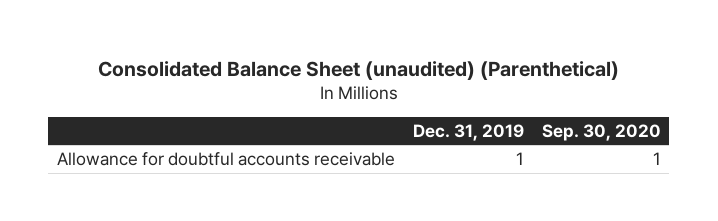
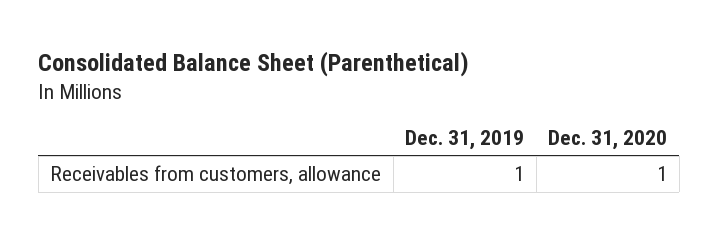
- Consolidated Balance Sheet (unaudited) (Parenthetical)
+ Consolidated Balance Sheet (Parenthetical)
- | Dec. 31, 2019 | Sep. 30, 2020
+ | Dec. 31, 2019 | Dec. 31, 2020
- Allowance for doubtful accounts receivable | 1 | 1
+ Receivables from customers, allowance | 1 | 1

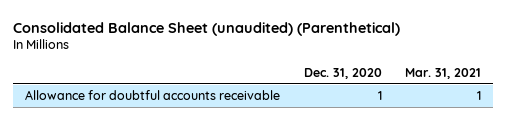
- Consolidated Balance Sheet (Parenthetical)
+ Consolidated Balance Sheet (unaudited) (Parenthetical)
- | Dec. 31, 2019 | Dec. 31, 2020
+ | Dec. 31, 2020 | Mar. 31, 2021
- Receivables from customers, allowance | 1 | 1
+ Allowance for doubtful accounts receivable | 1 | 1

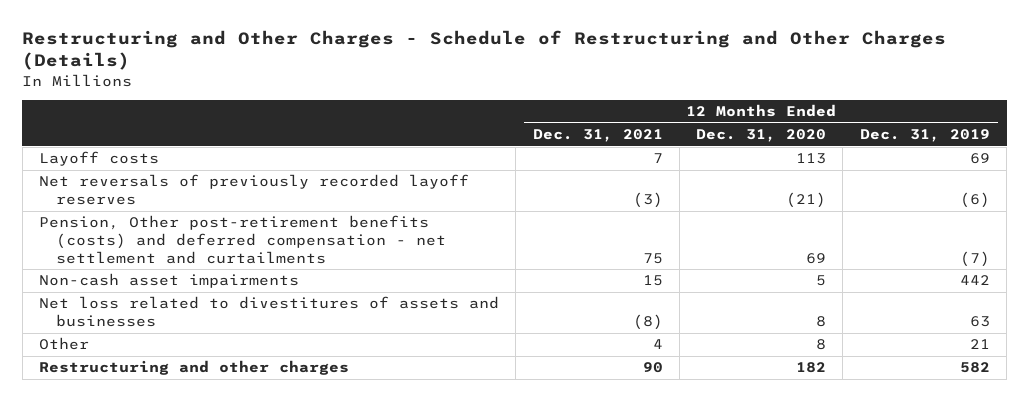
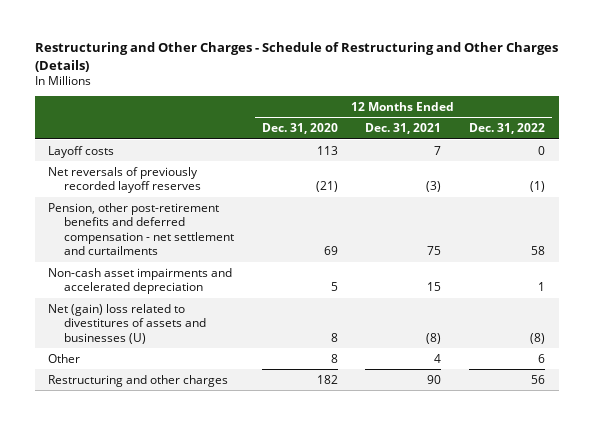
- | 12 Months Ended Dec. 31, 2021 | 12 Months Ended Dec. 31, 2020 | 12 Months Ended Dec. 31, 2019
+ | 12 Months Ended Dec. 31, 2020 | 12 Months Ended Dec. 31, 2021 | 12 Months Ended Dec. 31, 2022
- Pension, Other post-retirement benefits (costs) and deferred compensation - net settlement and curtailments | 75 | 69 | (7)
- Non-cash asset impairments | 15 | 5 | 442
- Net loss related to divestitures of assets and businesses | (8) | 8 | 63
+ Pension, other post-retirement benefits and deferred compensation - net settlement and curtailments | 69 | 75 | 58
+ Non-cash asset impairments and accelerated depreciation | 5 | 15 | 1
+ Net (gain) loss related to divestitures of assets and businesses (U) | 8 | (8) | (8)

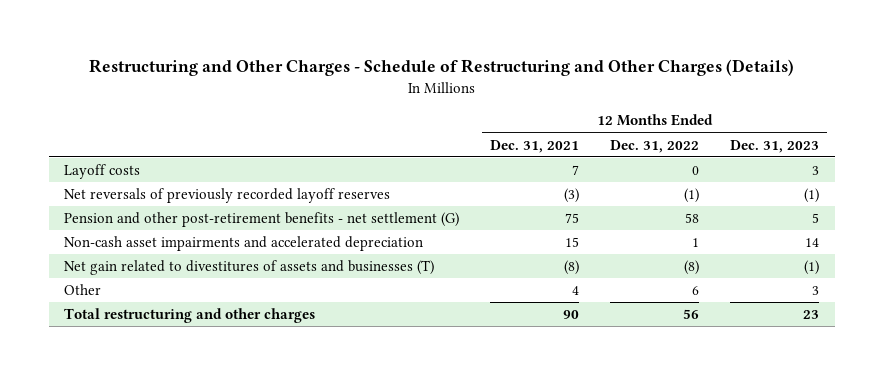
- | 12 Months Ended Dec. 31, 2020 | 12 Months Ended Dec. 31, 2021 | 12 Months Ended Dec. 31, 2022
+ | 12 Months Ended Dec. 31, 2021 | 12 Months Ended Dec. 31, 2022 | 12 Months Ended Dec. 31, 2023
- Pension, other post-retirement benefits and deferred compensation - net settlement and curtailments | 69 | 75 | 58
+ Pension and other post-retirement benefits - net settlement (G) | 75 | 58 | 5
- Net (gain) loss related to divestitures of assets and businesses (U) | 8 | (8) | (8)
+ Net gain related to divestitures of assets and businesses (T) | (8) | (8) | (1)
- Restructuring and other charges | 182 | 90 | 56
+ Total restructuring and other charges | 90 | 56 | 23

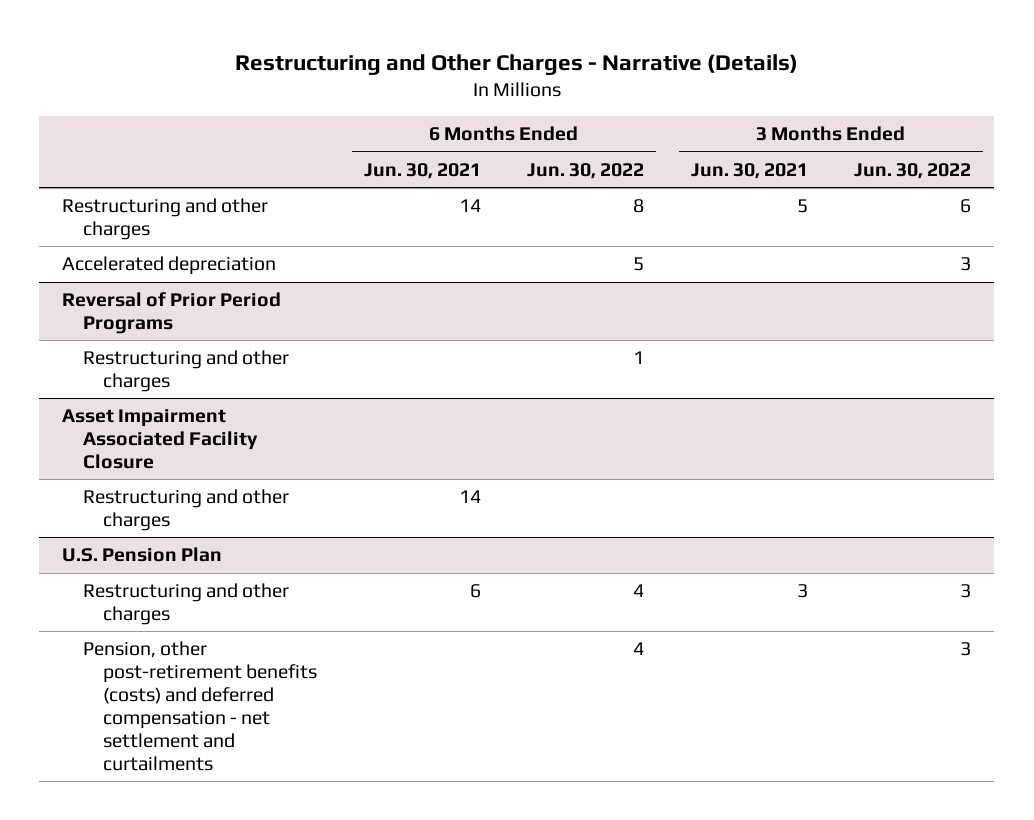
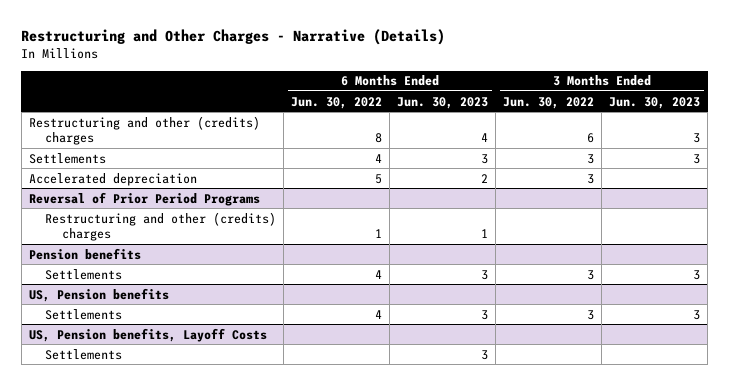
- | 6 Months Ended Jun. 30, 2021 | 6 Months Ended Jun. 30, 2022 | 3 Months Ended Jun. 30, 2021 | 3 Months Ended Jun. 30, 2022
+ | 6 Months Ended Jun. 30, 2022 | 6 Months Ended Jun. 30, 2023 | 3 Months Ended Jun. 30, 2022 | 3 Months Ended Jun. 30, 2023
- Restructuring and other charges | 14 | 8 | 5 | 6
+ Restructuring and other (credits) charges | 8 | 4 | 6 | 3
+ Settlements | 4 | 3 | 3 | 3
@ Reversal of Prior Period Programs
- Restructuring and other charges | | 1 | |
- Asset Impairment Associated Facility Closure
- Restructuring and other charges | 14 | | |
- U.S. Pension Plan
- Restructuring and other charges | 6 | 4 | 3 | 3
- Pension, other post-retirement benefits (costs) and deferred compensation - net settlement and curtailments | | 4 | | 3
@ Reversal of Prior Period Programs
+ Restructuring and other (credits) charges | 1 | 1 | |
+ Pension benefits
+ Settlements | 4 | 3 | 3 | 3
+ US, Pension benefits
+ Settlements | 4 | 3 | 3 | 3
+ US, Pension benefits, Layoff Costs
+ Settlements | | 3 | |

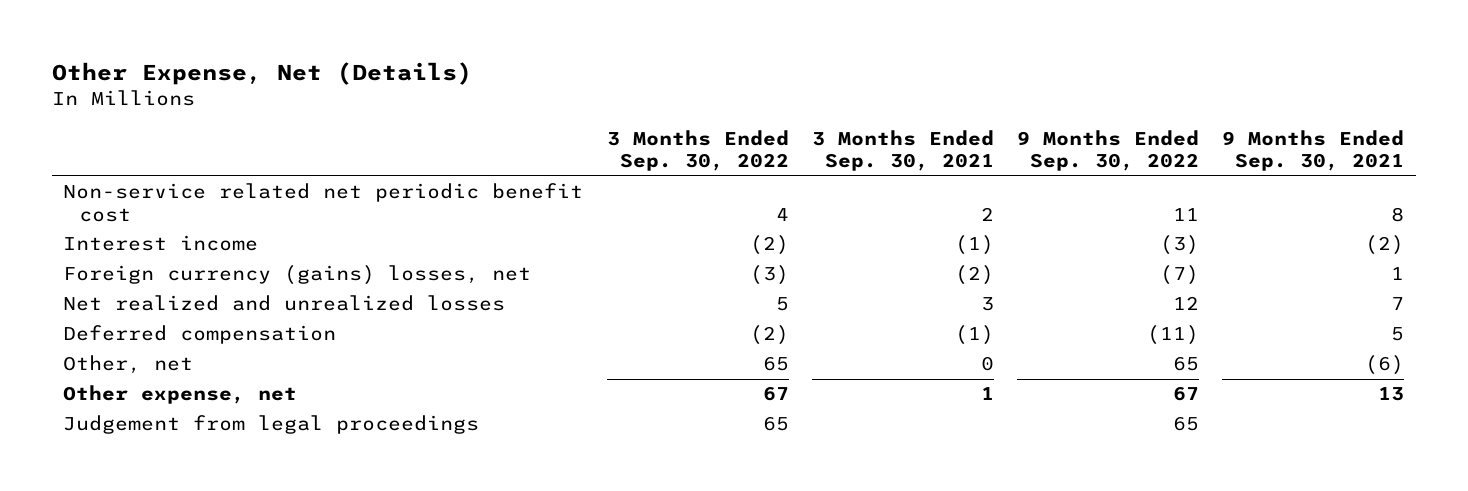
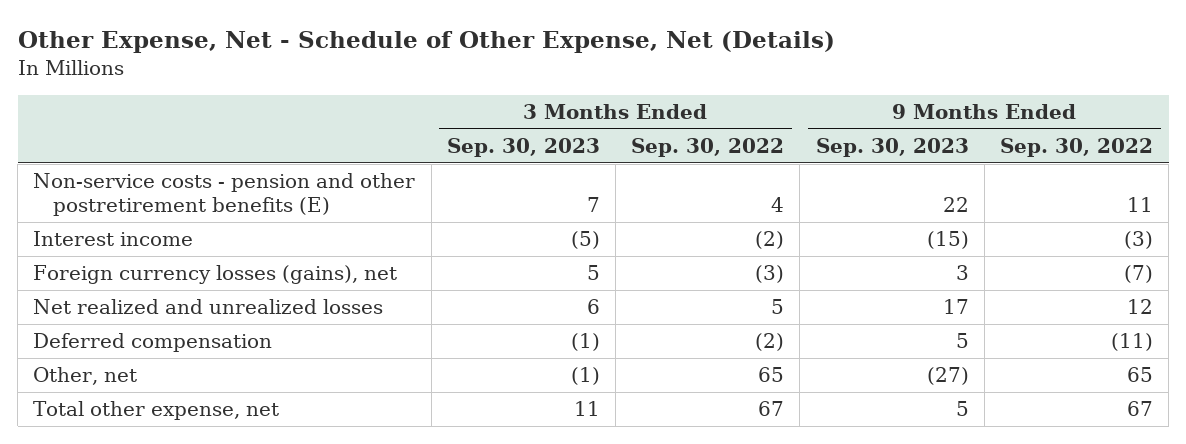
- Other Expense, Net (Details)
+ Other Expense, Net - Schedule of Other Expense, Net (Details)
- | 3 Months Ended Sep. 30, 2022 | 3 Months Ended Sep. 30, 2021 | 9 Months Ended Sep. 30, 2022 | 9 Months Ended Sep. 30, 2021
+ | 3 Months Ended Sep. 30, 2023 | 3 Months Ended Sep. 30, 2022 | 9 Months Ended Sep. 30, 2023 | 9 Months Ended Sep. 30, 2022
- Non-service related net periodic benefit cost | 4 | 2 | 11 | 8
+ Non-service costs - pension and other postretirement benefits (E) | 7 | 4 | 22 | 11
- Foreign currency (gains) losses, net | (3) | (2) | (7) | 1
+ Foreign currency losses (gains), net | 5 | (3) | 3 | (7)
- Other expense, net | 67 | 1 | 67 | 13
- Judgement from legal proceedings | 65 | | 65 |
+ Total other expense, net | 11 | 67 | 5 | 67

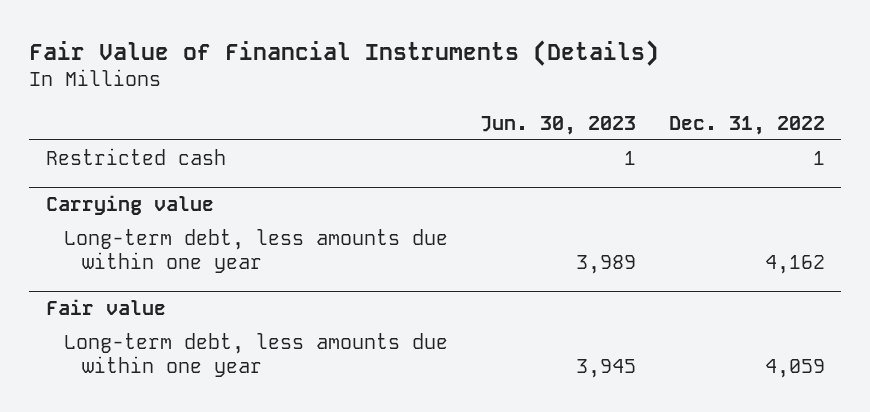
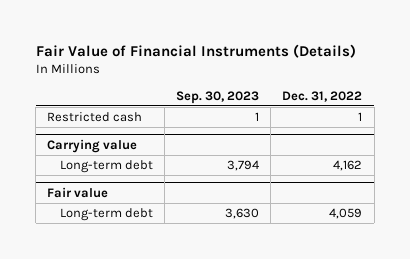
- | Jun. 30, 2023 | Dec. 31, 2022
+ | Sep. 30, 2023 | Dec. 31, 2022
@ Carrying value
- Long-term debt, less amounts due within one year | 3,989 | 4,162
+ Long-term debt | 3,794 | 4,162
@ Fair value
- Long-term debt, less amounts due within one year | 3,945 | 4,059
+ Long-term debt | 3,630 | 4,059

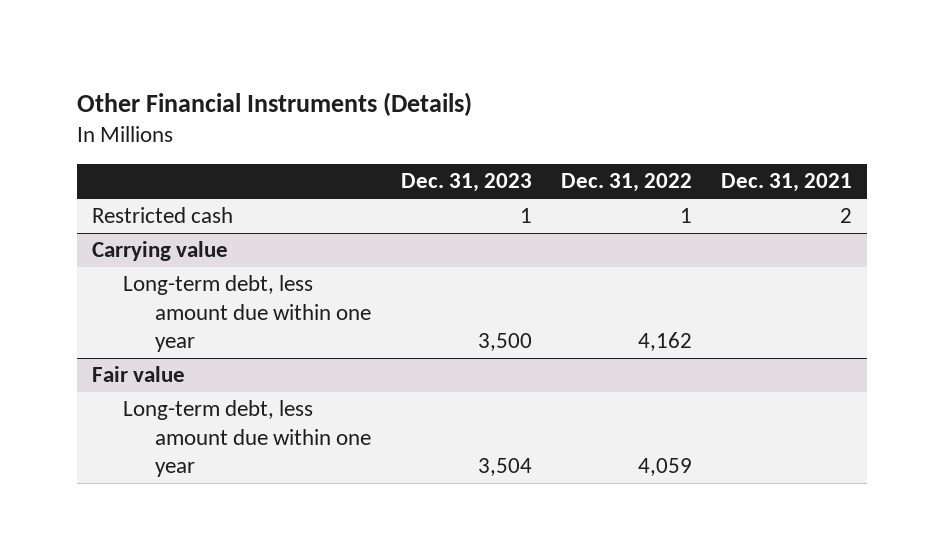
- Fair Value of Financial Instruments (Details)
+ Other Financial Instruments (Details)
- | Sep. 30, 2023 | Dec. 31, 2022
+ | Dec. 31, 2023 | Dec. 31, 2022 | Dec. 31, 2021
@ Carrying value
- Long-term debt | 3,794 | 4,162
+ Long-term debt, less amount due within one year | 3,500 | 4,162 |
@ Fair value
- Long-term debt | 3,630 | 4,059
+ Long-term debt, less amount due within one year | 3,504 | 4,059 |

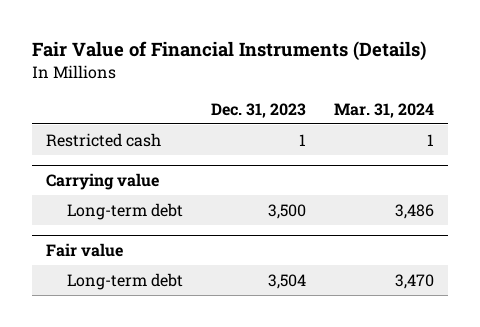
- Other Financial Instruments (Details)
+ Fair Value of Financial Instruments (Details)
- | Dec. 31, 2023 | Dec. 31, 2022 | Dec. 31, 2021
+ | Dec. 31, 2023 | Mar. 31, 2024
@ Carrying value
- Long-term debt, less amount due within one year | 3,500 | 4,162 |
+ Long-term debt | 3,500 | 3,486
@ Fair value
- Long-term debt, less amount due within one year | 3,504 | 4,059 |
+ Long-term debt | 3,504 | 3,470

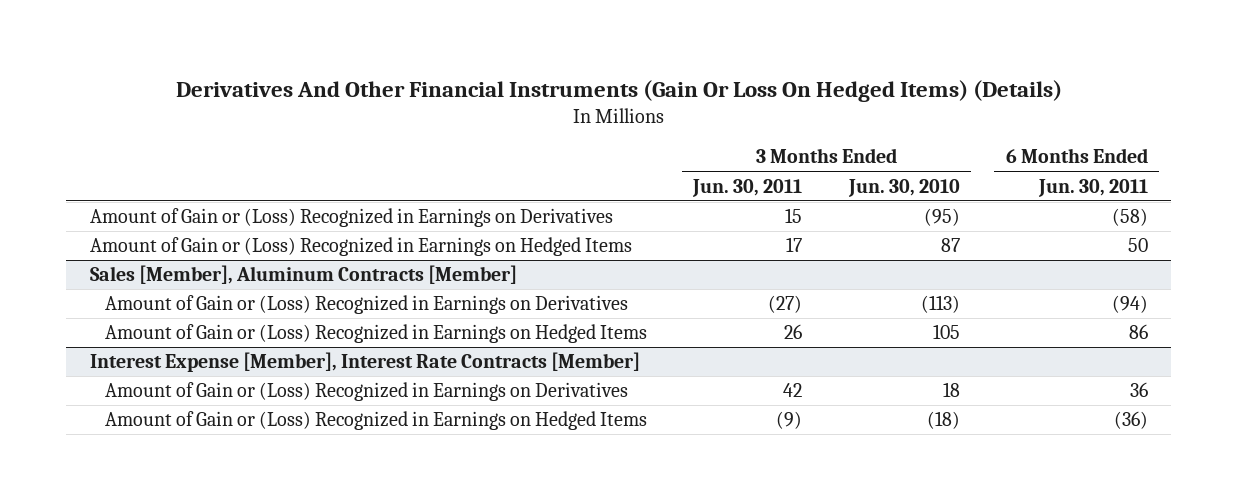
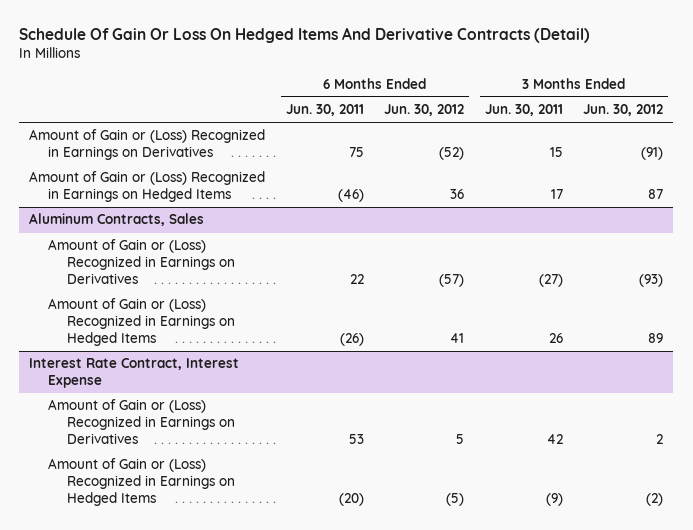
- Derivatives And Other Financial Instruments (Gain Or Loss On Hedged Items) (Details)
+ Schedule Of Gain Or Loss On Hedged Items And Derivative Contracts (Detail)
- | 3 Months Ended Jun. 30, 2011 | 3 Months Ended Jun. 30, 2010 | 6 Months Ended Jun. 30, 2011
+ | 6 Months Ended Jun. 30, 2011 | 6 Months Ended Jun. 30, 2012 | 3 Months Ended Jun. 30, 2011 | 3 Months Ended Jun. 30, 2012
- Amount of Gain or (Loss) Recognized in Earnings on Derivatives | 15 | (95) | (58)
- Amount of Gain or (Loss) Recognized in Earnings on Hedged Items | 17 | 87 | 50
- Sales [Member], Aluminum Contracts [Member]
- Amount of Gain or (Loss) Recognized in Earnings on Derivatives | (27) | (113) | (94)
- Amount of Gain or (Loss) Recognized in Earnings on Hedged Items | 26 | 105 | 86
- Interest Expense [Member], Interest Rate Contracts [Member]
- Amount of Gain or (Loss) Recognized in Earnings on Derivatives | 42 | 18 | 36
- Amount of Gain or (Loss) Recognized in Earnings on Hedged Items | (9) | (18) | (36)
+ Amount of Gain or (Loss) Recognized in Earnings on Derivatives | 75 | (52) | 15 | (91)
+ Amount of Gain or (Loss) Recognized in Earnings on Hedged Items | (46) | 36 | 17 | 87
+ Aluminum Contracts, Sales
+ Amount of Gain or (Loss) Recognized in Earnings on Derivatives | 22 | (57) | (27) | (93)
+ Amount of Gain or (Loss) Recognized in Earnings on Hedged Items | (26) | 41 | 26 | 89
+ Interest Rate Contract, Interest Expense
+ Amount of Gain or (Loss) Recognized in Earnings on Derivatives | 53 | 5 | 42 | 2
+ Amount of Gain or (Loss) Recognized in Earnings on Hedged Items | (20) | (5) | (9) | (2)

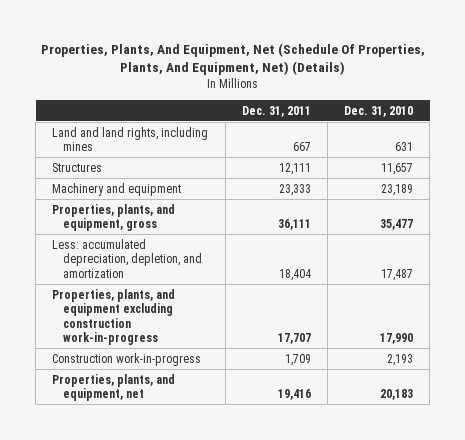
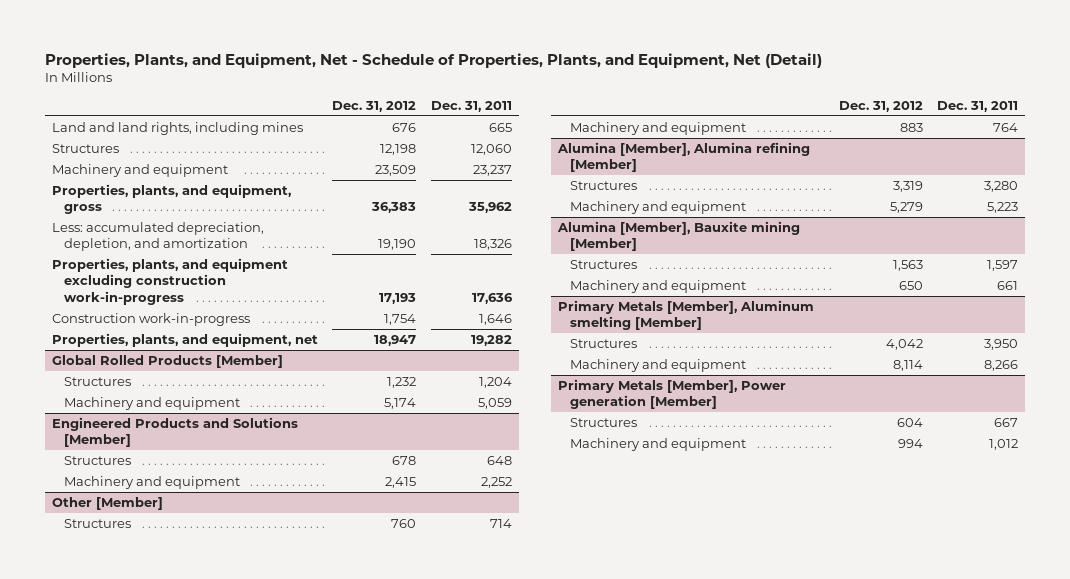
- Properties, Plants, And Equipment, Net (Schedule Of Properties, Plants, And Equipment, Net) (Details)
+ Properties, Plants, and Equipment, Net - Schedule of Properties, Plants, and Equipment, Net (Detail)
- | Dec. 31, 2011 | Dec. 31, 2010
+ | Dec. 31, 2012 | Dec. 31, 2011
- Land and land rights, including mines | 667 | 631
- Structures | 12,111 | 11,657
- Machinery and equipment | 23,333 | 23,189
- Properties, plants, and equipment, gross | 36,111 | 35,477
- Less: accumulated depreciation, depletion, and amortization | 18,404 | 17,487
- Properties, plants, and equipment excluding construction work-in-progress | 17,707 | 17,990
- Construction work-in-progress | 1,709 | 2,193
- Properties, plants, and equipment, net | 19,416 | 20,183
+ Land and land rights, including mines | 676 | 665
+ Structures | 12,198 | 12,060
+ Machinery and equipment | 23,509 | 23,237
+ Properties, plants, and equipment, gross | 36,383 | 35,962
+ Less: accumulated depreciation, depletion, and amortization | 19,190 | 18,326
+ Properties, plants, and equipment excluding construction work-in-progress | 17,193 | 17,636
+ Construction work-in-progress | 1,754 | 1,646
+ Properties, plants, and equipment, net | 18,947 | 19,282
+ Global Rolled Products [Member]
+ Structures | 1,232 | 1,204
+ Machinery and equipment | 5,174 | 5,059
+ Engineered Products and Solutions [Member]
+ Structures | 678 | 648
+ Machinery and equipment | 2,415 | 2,252
+ Other [Member]
+ Structures | 760 | 714
+ Machinery and equipment | 883 | 764
+ Alumina [Member], Alumina refining [Member]
+ Structures | 3,319 | 3,280
+ Machinery and equipment | 5,279 | 5,223
+ Alumina [Member], Bauxite mining [Member]
+ Structures | 1,563 | 1,597
+ Machinery and equipment | 650 | 661
+ Primary Metals [Member], Aluminum smelting [Member]
+ Structures | 4,042 | 3,950
+ Machinery and equipment | 8,114 | 8,266
+ Primary Metals [Member], Power generation [Member]
+ Structures | 604 | 667
+ Machinery and equipment | 994 | 1,012

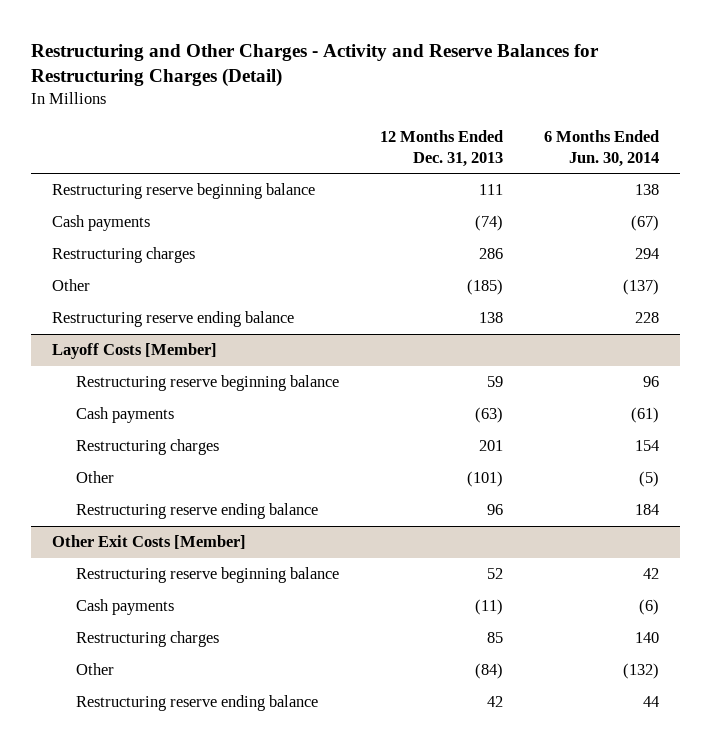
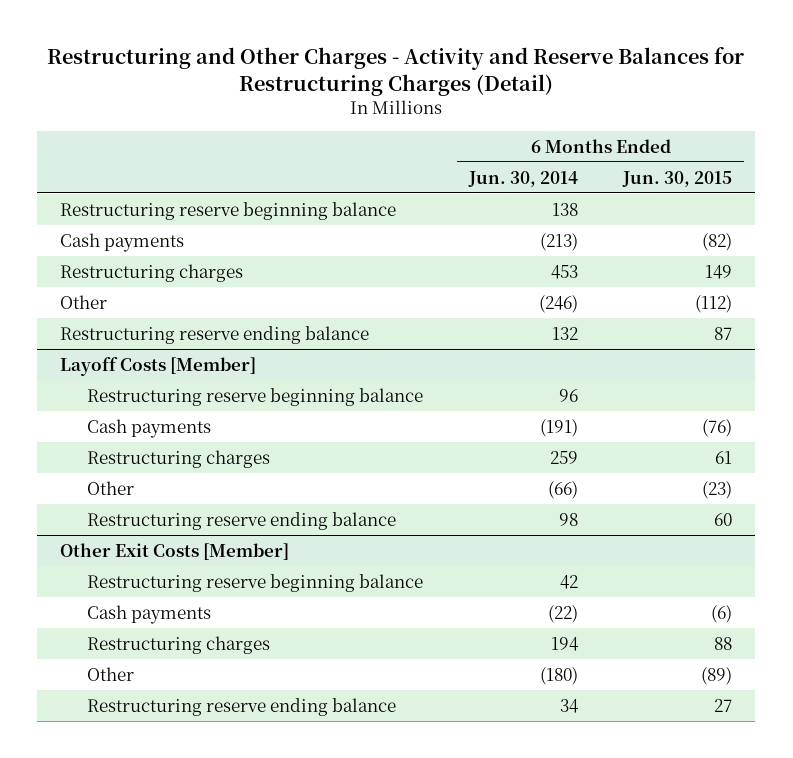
- | 12 Months Ended Dec. 31, 2013 | 6 Months Ended Jun. 30, 2014
+ | 6 Months Ended Jun. 30, 2014 | 6 Months Ended Jun. 30, 2015
- Cash payments | (74) | (67)
- Restructuring charges | 286 | 294
- Other | (185) | (137)
- Restructuring reserve ending balance | 138 | 228
+ Cash payments | (213) | (82)
+ Restructuring charges | 453 | 149
+ Other | (246) | (112)
+ Restructuring reserve ending balance | 132 | 87
@ Layoff Costs [Member]
- Cash payments | (63) | (61)
- Restructuring charges | 201 | 154
- Other | (101) | (5)
- Restructuring reserve ending balance | 96 | 184
+ Cash payments | (191) | (76)
+ Restructuring charges | 259 | 61
+ Other | (66) | (23)
+ Restructuring reserve ending balance | 98 | 60
@ Other Exit Costs [Member]
- Cash payments | (11) | (6)
- Restructuring charges | 85 | 140
- Other | (84) | (132)
- Restructuring reserve ending balance | 42 | 44
+ Cash payments | (22) | (6)
+ Restructuring charges | 194 | 88
+ Other | (180) | (89)
+ Restructuring reserve ending balance | 34 | 27

